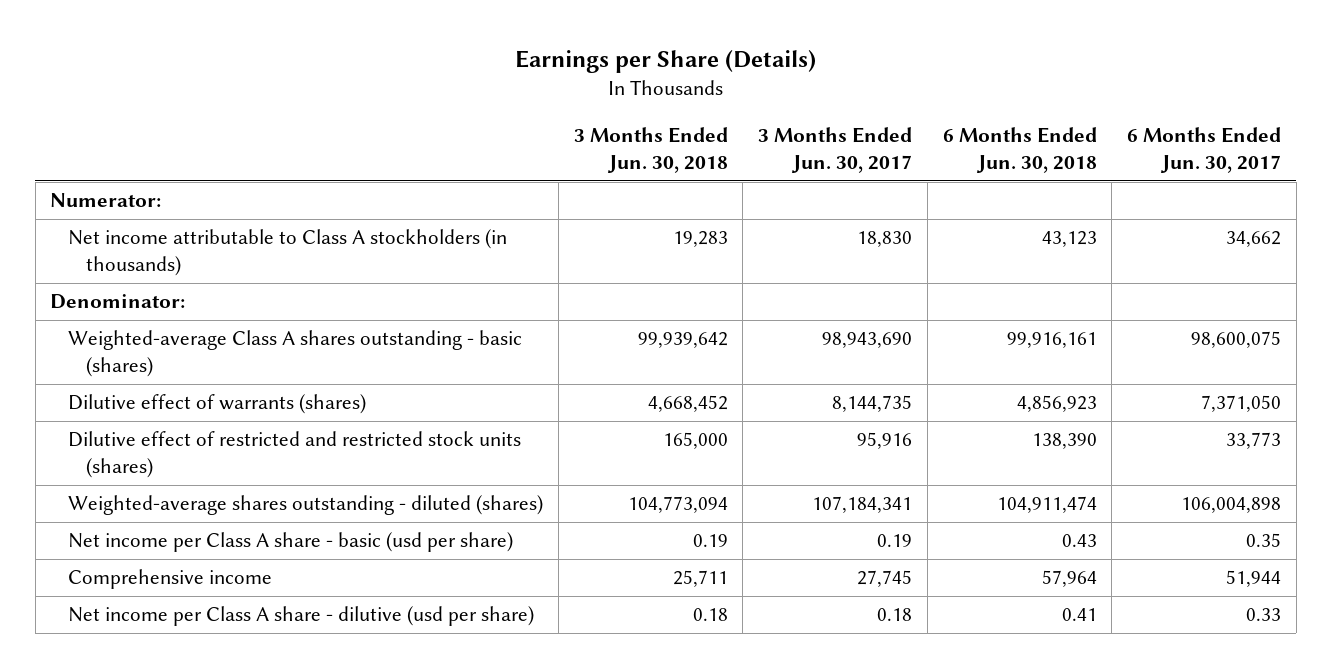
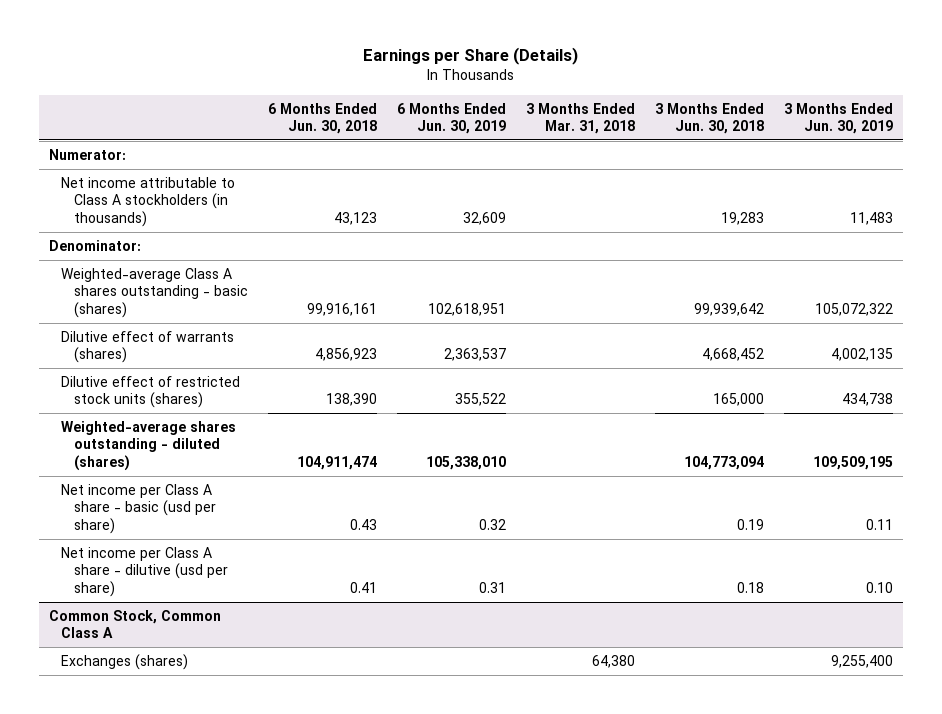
- | 3 Months Ended Jun. 30, 2018 | 3 Months Ended Jun. 30, 2017 | 6 Months Ended Jun. 30, 2018 | 6 Months Ended Jun. 30, 2017
+ | 6 Months Ended Jun. 30, 2018 | 6 Months Ended Jun. 30, 2019 | 3 Months Ended Mar. 31, 2018 | 3 Months Ended Jun. 30, 2018 | 3 Months Ended Jun. 30, 2019
- Dilutive effect of restricted and restricted stock units (shares) | 165,000 | 95,916 | 138,390 | 33,773
+ Dilutive effect of restricted stock units (shares) | 138,390 | 355,522 | | 165,000 | 434,738
- Comprehensive income | 25,711 | 27,745 | 57,964 | 51,944
+ Common Stock, Common Class A
+ Exchanges (shares) | | | 64,380 | | 9,255,400

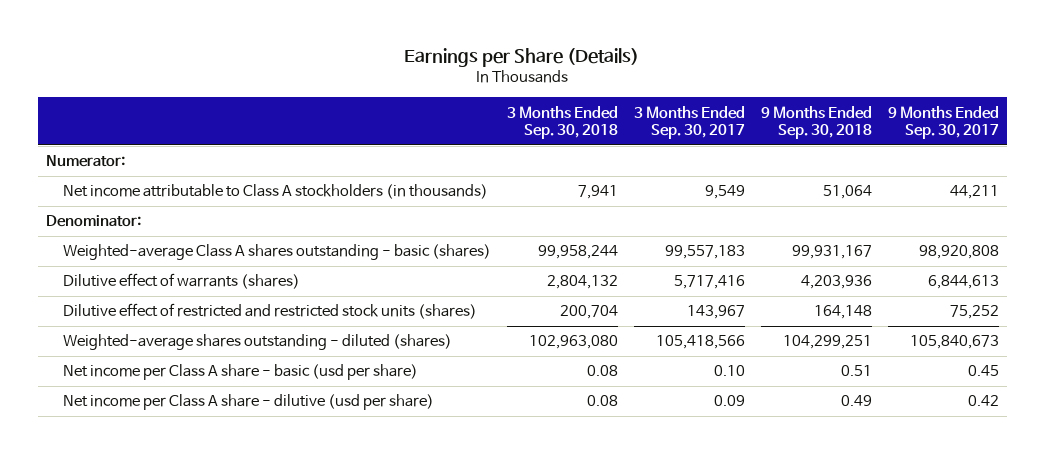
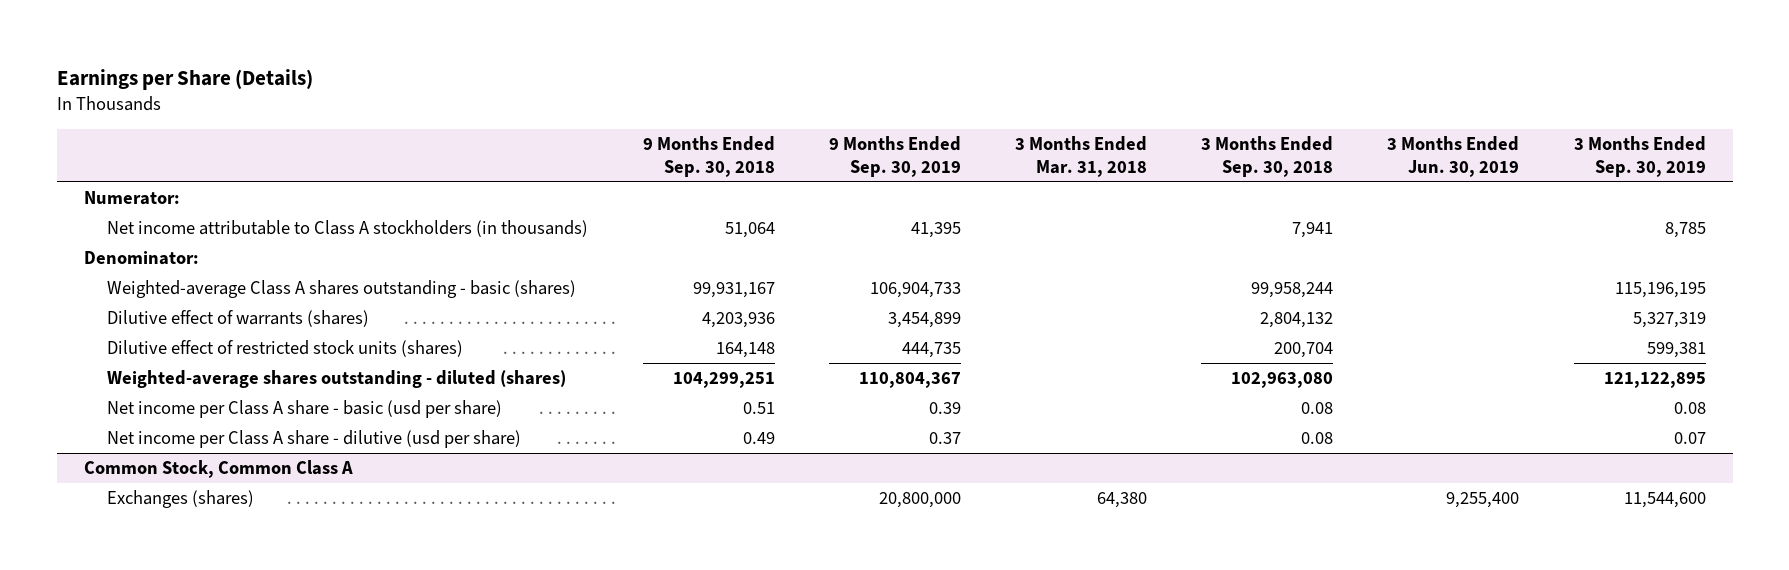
- | 3 Months Ended Sep. 30, 2018 | 3 Months Ended Sep. 30, 2017 | 9 Months Ended Sep. 30, 2018 | 9 Months Ended Sep. 30, 2017
+ | 9 Months Ended Sep. 30, 2018 | 9 Months Ended Sep. 30, 2019 | 3 Months Ended Mar. 31, 2018 | 3 Months Ended Sep. 30, 2018 | 3 Months Ended Jun. 30, 2019 | 3 Months Ended Sep. 30, 2019
- Dilutive effect of restricted and restricted stock units (shares) | 200,704 | 143,967 | 164,148 | 75,252
+ Dilutive effect of restricted stock units (shares) | 164,148 | 444,735 | | 200,704 | | 599,381
+ Common Stock, Common Class A
+ Exchanges (shares) | | 20,800,000 | 64,380 | | 9,255,400 | 11,544,600

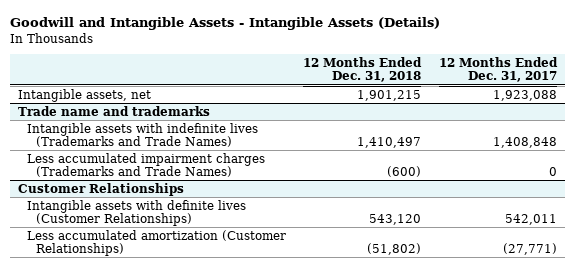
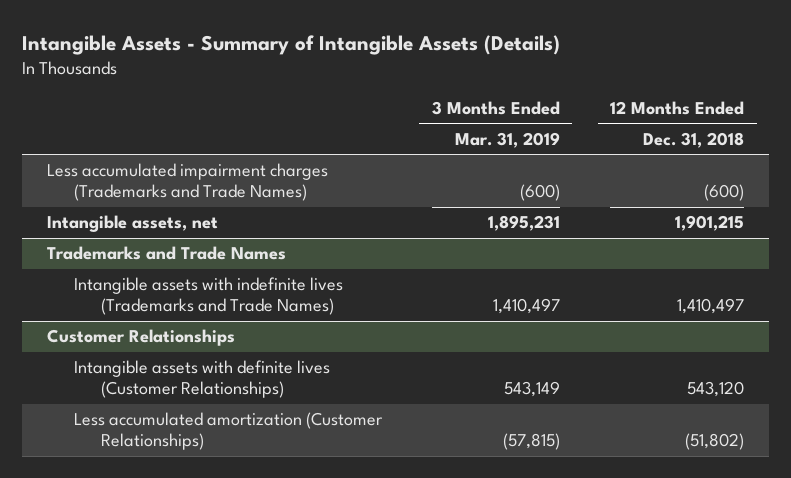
- Goodwill and Intangible Assets - Intangible Assets (Details)
+ Intangible Assets - Summary of Intangible Assets (Details)
- | 12 Months Ended Dec. 31, 2018 | 12 Months Ended Dec. 31, 2017
+ | 3 Months Ended Mar. 31, 2019 | 12 Months Ended Dec. 31, 2018
+ Less accumulated impairment charges (Trademarks and Trade Names) | (600) | (600)
- Trade name and trademarks
+ Trademarks and Trade Names
- Less accumulated impairment charges (Trademarks and Trade Names) | (600) | 0

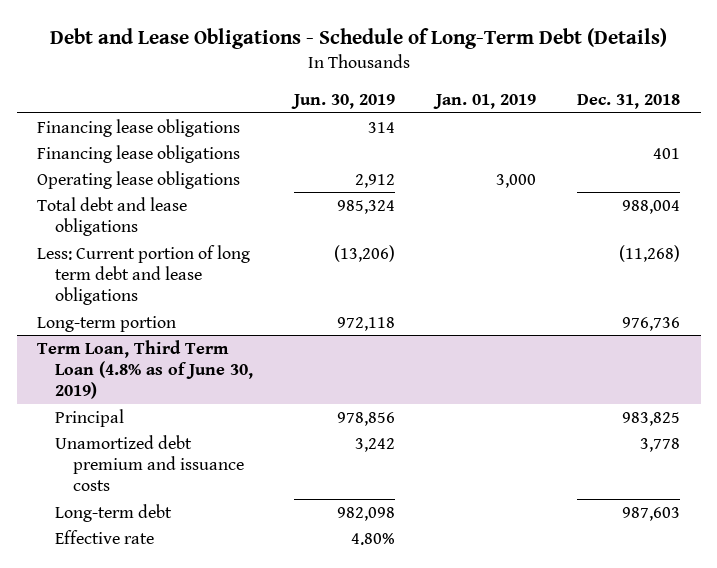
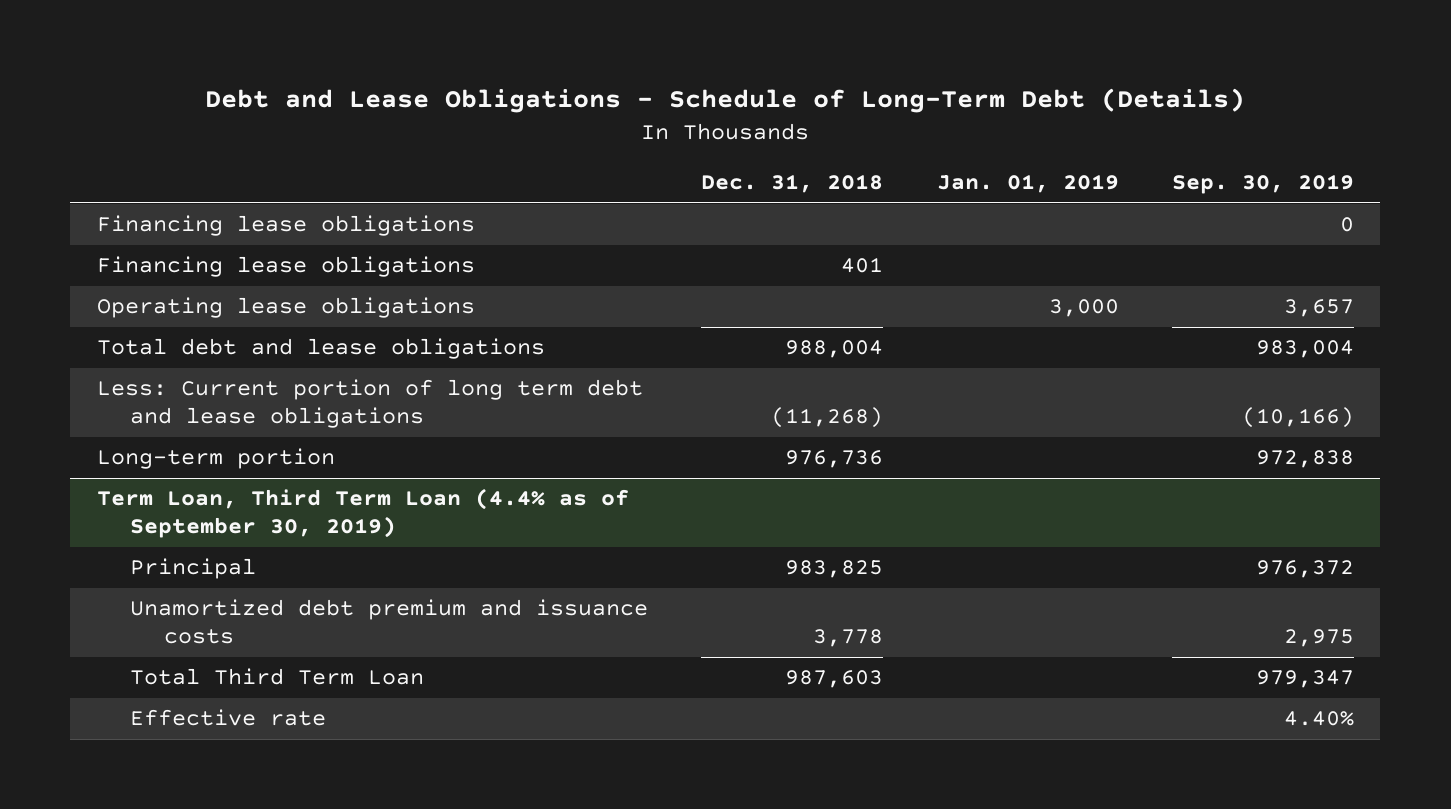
- | Jun. 30, 2019 | Jan. 01, 2019 | Dec. 31, 2018
+ | Dec. 31, 2018 | Jan. 01, 2019 | Sep. 30, 2019
- Term Loan, Third Term Loan (4.8% as of June 30, 2019)
+ Term Loan, Third Term Loan (4.4% as of September 30, 2019)
- Long-term debt | 982,098 | | 987,603
+ Total Third Term Loan | 987,603 | | 979,347

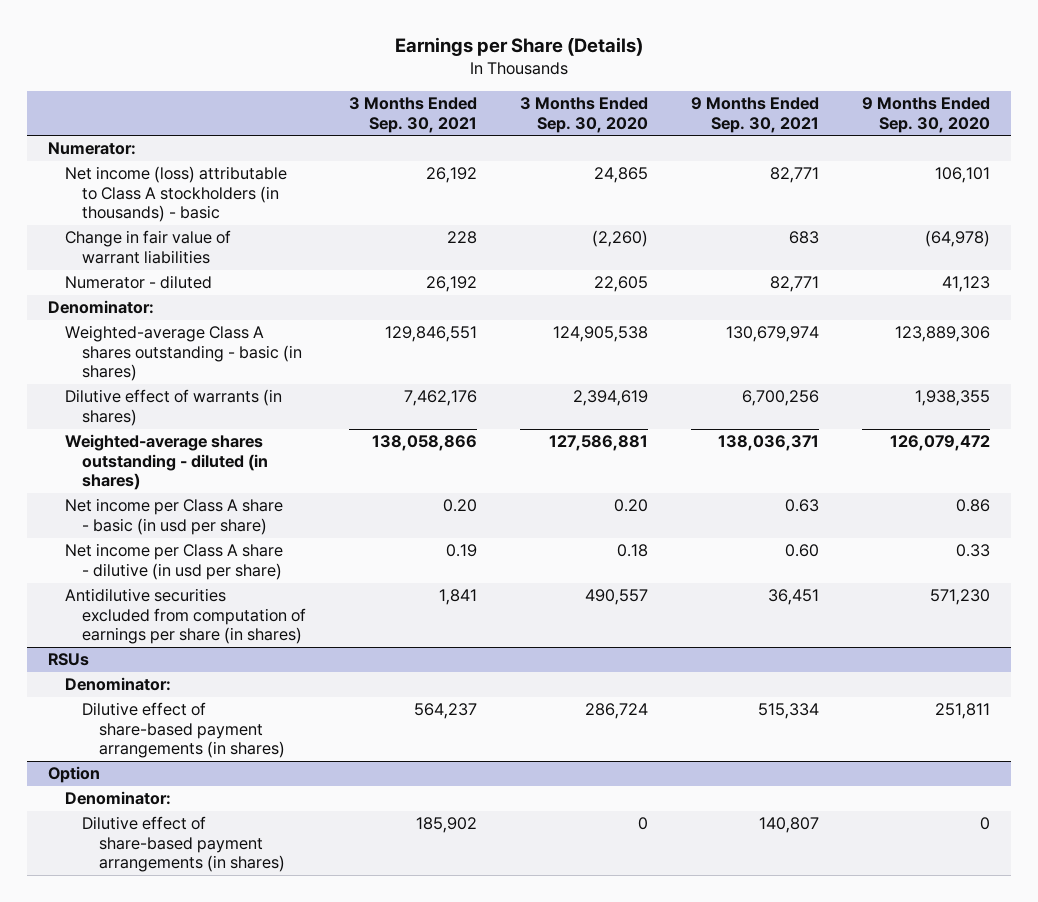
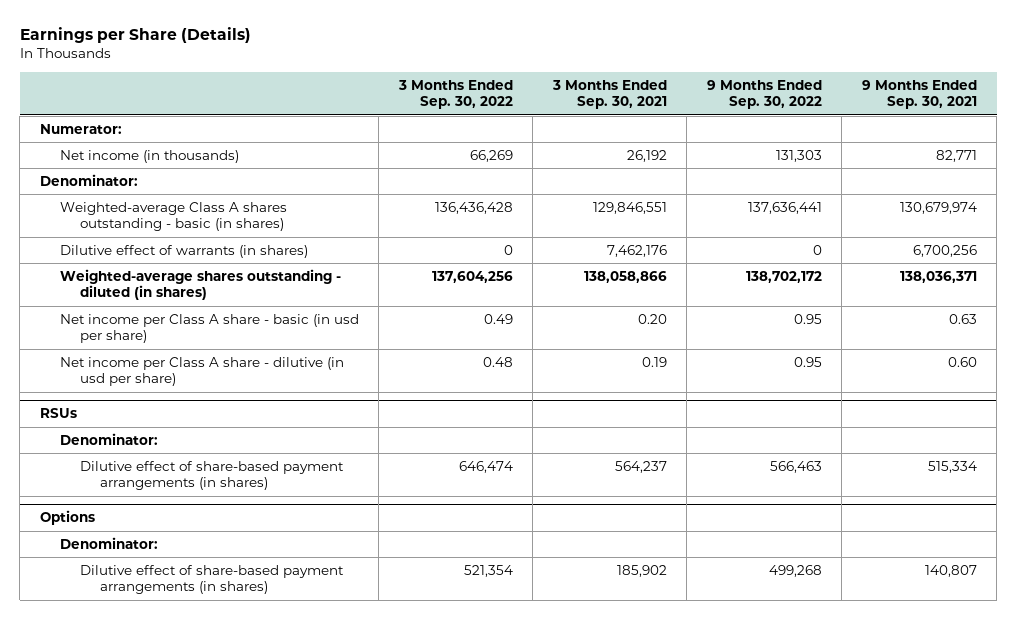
- | 3 Months Ended Sep. 30, 2021 | 3 Months Ended Sep. 30, 2020 | 9 Months Ended Sep. 30, 2021 | 9 Months Ended Sep. 30, 2020
+ | 3 Months Ended Sep. 30, 2022 | 3 Months Ended Sep. 30, 2021 | 9 Months Ended Sep. 30, 2022 | 9 Months Ended Sep. 30, 2021
- Net income (loss) attributable to Class A stockholders (in thousands) - basic | 26,192 | 24,865 | 82,771 | 106,101
- Change in fair value of warrant liabilities | 228 | (2,260) | 683 | (64,978)
- Numerator - diluted | 26,192 | 22,605 | 82,771 | 41,123
+ Net income (in thousands) | 66,269 | 26,192 | 131,303 | 82,771
- Antidilutive securities excluded from computation of earnings per share (in shares) | 1,841 | 490,557 | 36,451 | 571,230
- Option
+ Options

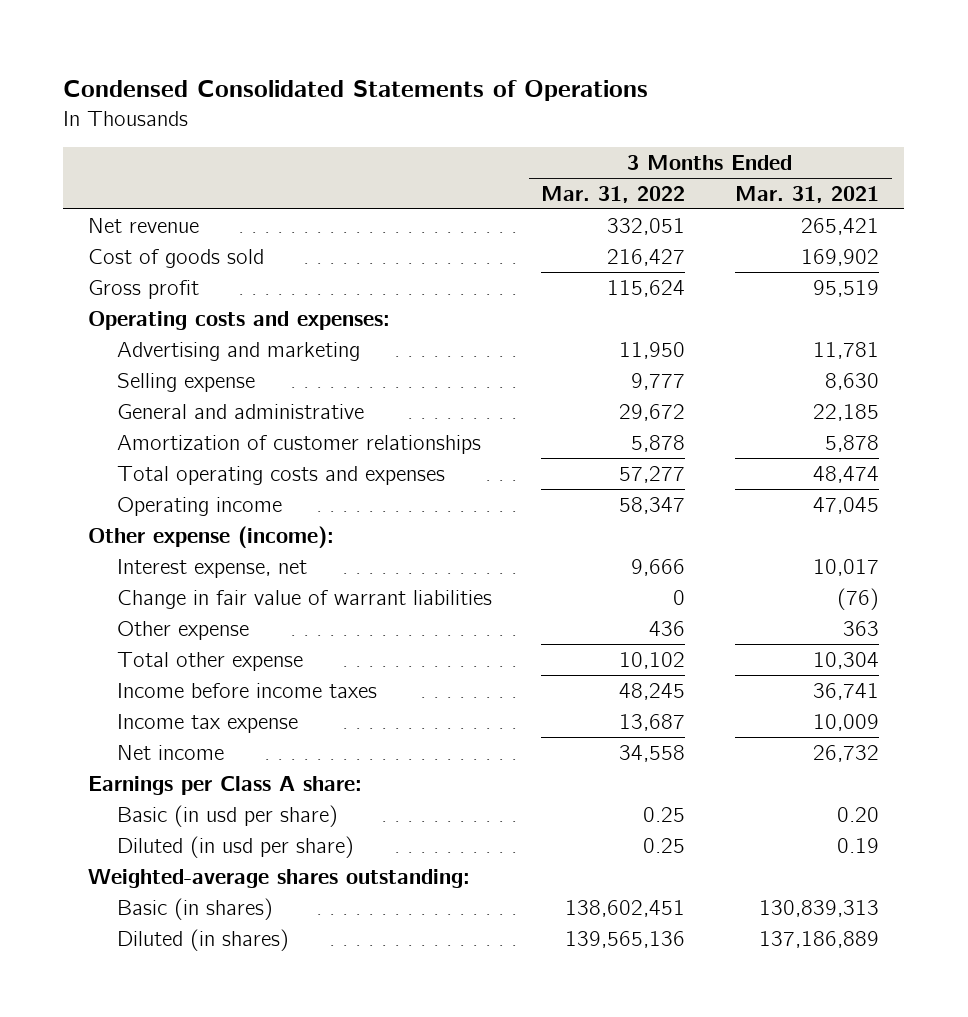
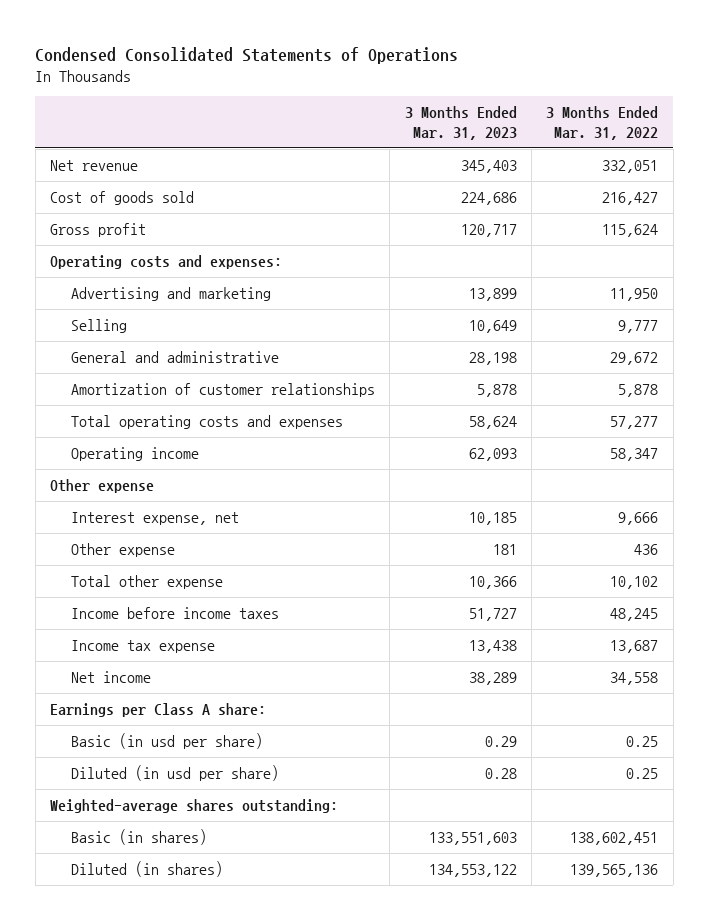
- | 3 Months Ended Mar. 31, 2022 | 3 Months Ended Mar. 31, 2021
+ | 3 Months Ended Mar. 31, 2023 | 3 Months Ended Mar. 31, 2022
- Selling expense | 9,777 | 8,630
+ Selling | 10,649 | 9,777
- Other expense (income):
+ Other expense
- Change in fair value of warrant liabilities | 0 | (76)

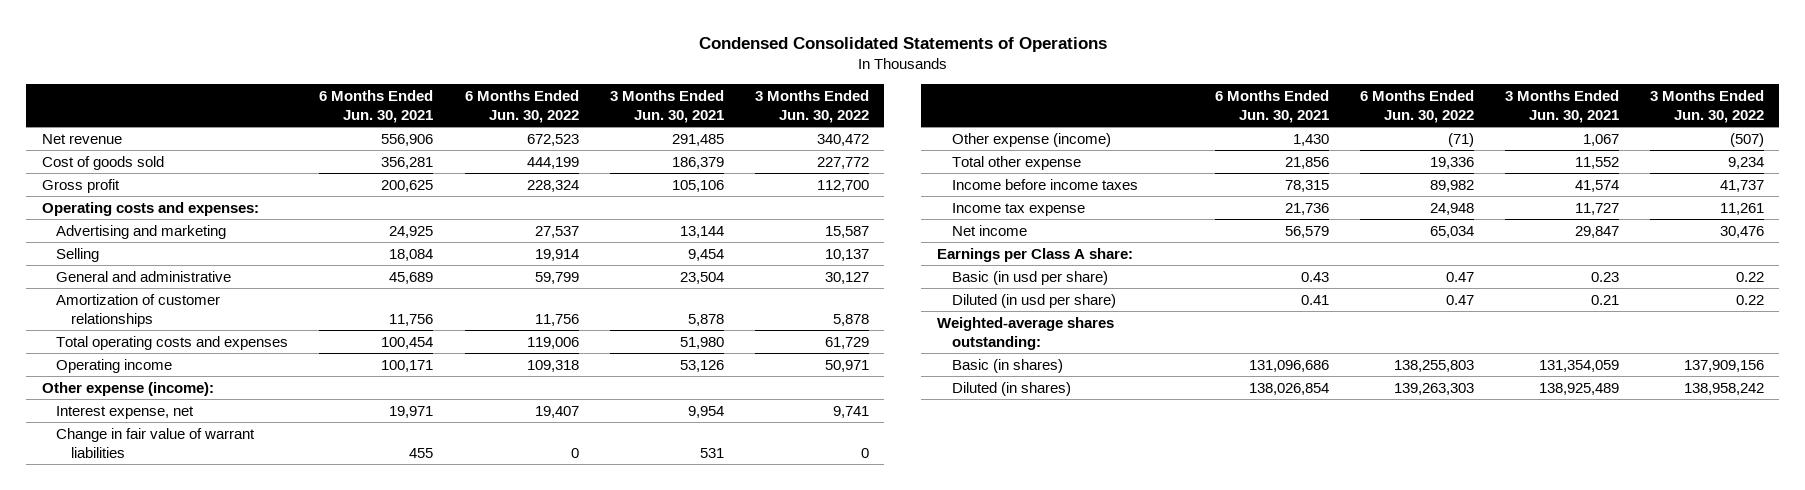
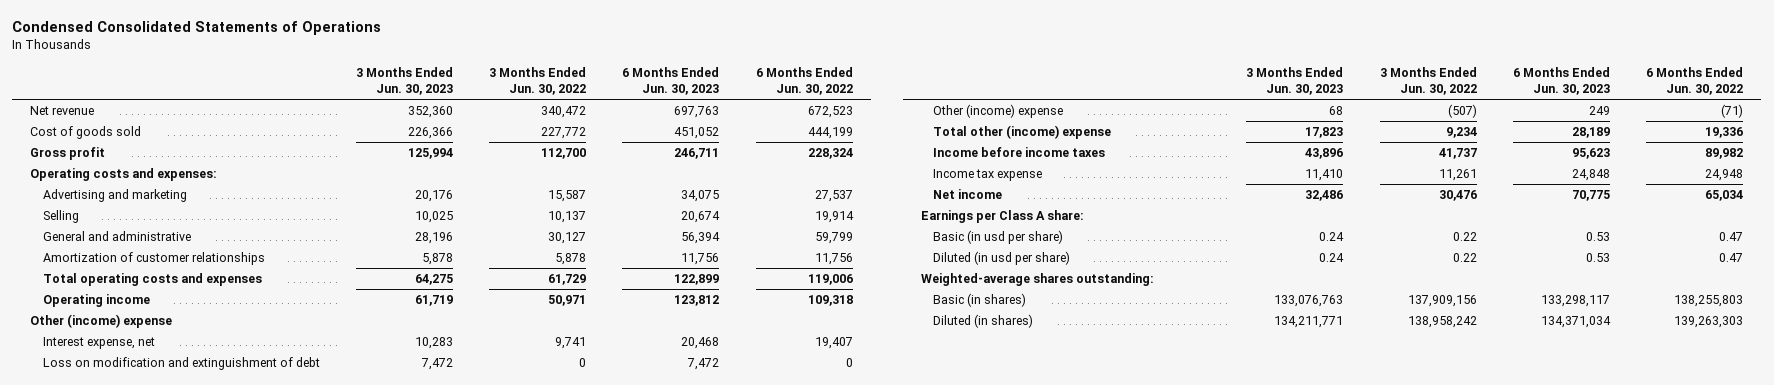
- | 6 Months Ended Jun. 30, 2021 | 6 Months Ended Jun. 30, 2022 | 3 Months Ended Jun. 30, 2021 | 3 Months Ended Jun. 30, 2022
+ | 3 Months Ended Jun. 30, 2023 | 3 Months Ended Jun. 30, 2022 | 6 Months Ended Jun. 30, 2023 | 6 Months Ended Jun. 30, 2022
- Other expense (income):
+ Other (income) expense
- Change in fair value of warrant liabilities | 455 | 0 | 531 | 0
- Other expense (income) | 1,430 | (71) | 1,067 | (507)
- Total other expense | 21,856 | 19,336 | 11,552 | 9,234
+ Loss on modification and extinguishment of debt | 7,472 | 0 | 7,472 | 0
+ Other (income) expense | 68 | (507) | 249 | (71)
+ Total other (income) expense | 17,823 | 9,234 | 28,189 | 19,336

